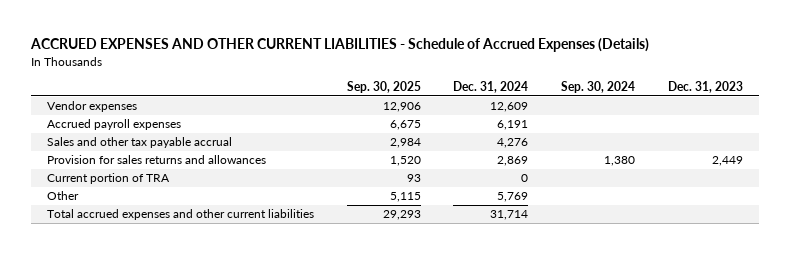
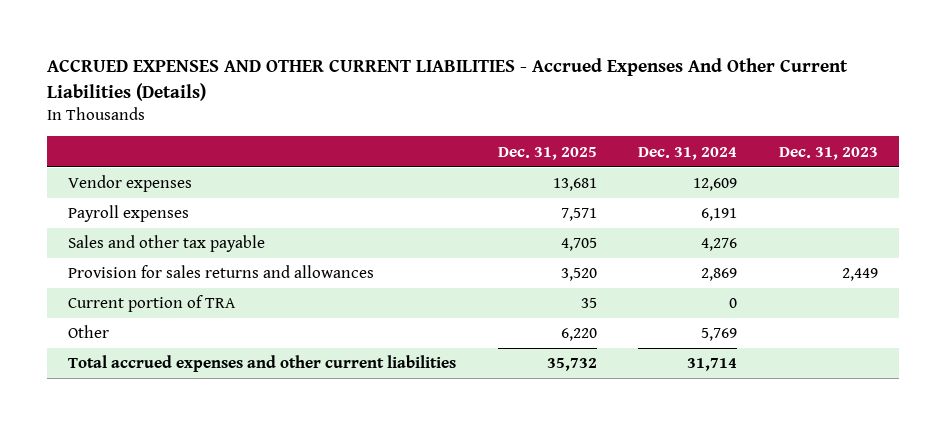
- ACCRUED EXPENSES AND OTHER CURRENT LIABILITIES - Schedule of Accrued Expenses (Details)
+ ACCRUED EXPENSES AND OTHER CURRENT LIABILITIES - Accrued Expenses And Other Current Liabilities (Details)
- | Sep. 30, 2025 | Dec. 31, 2024 | Sep. 30, 2024 | Dec. 31, 2023
+ | Dec. 31, 2025 | Dec. 31, 2024 | Dec. 31, 2023
- Accrued payroll expenses | 6,675 | 6,191 | |
- Sales and other tax payable accrual | 2,984 | 4,276 | |
+ Payroll expenses | 7,571 | 6,191 |
+ Sales and other tax payable | 4,705 | 4,276 |

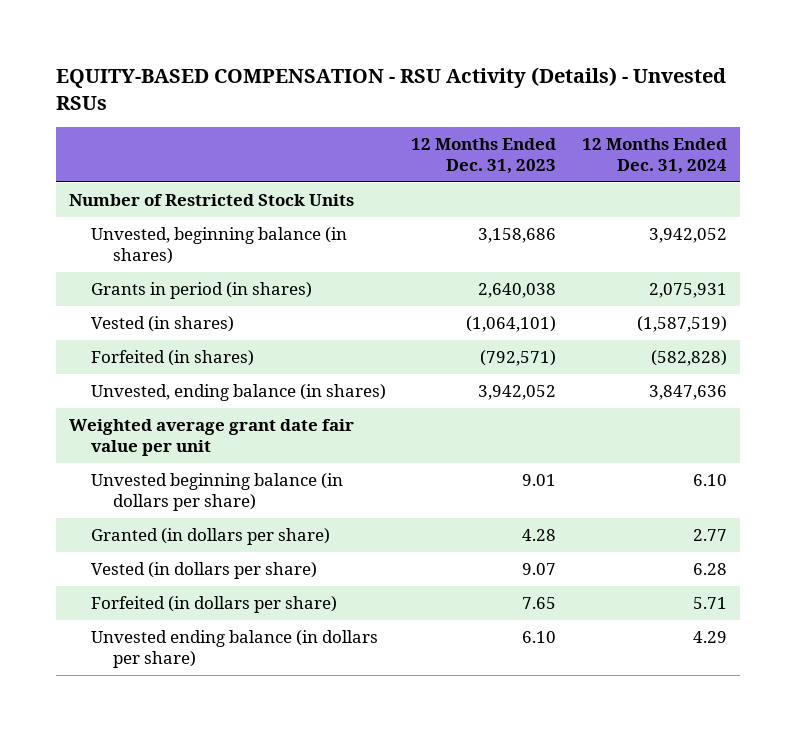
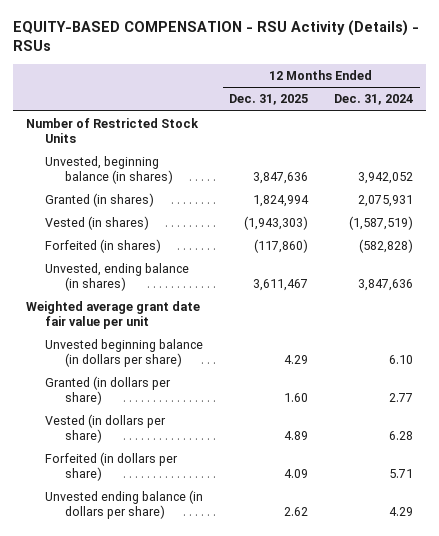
- EQUITY-BASED COMPENSATION - RSU Activity (Details) - Unvested RSUs
+ EQUITY-BASED COMPENSATION - RSU Activity (Details) - RSUs
- | 12 Months Ended Dec. 31, 2023 | 12 Months Ended Dec. 31, 2024
+ | 12 Months Ended Dec. 31, 2025 | 12 Months Ended Dec. 31, 2024
- Grants in period (in shares) | 2,640,038 | 2,075,931
+ Granted (in shares) | 1,824,994 | 2,075,931

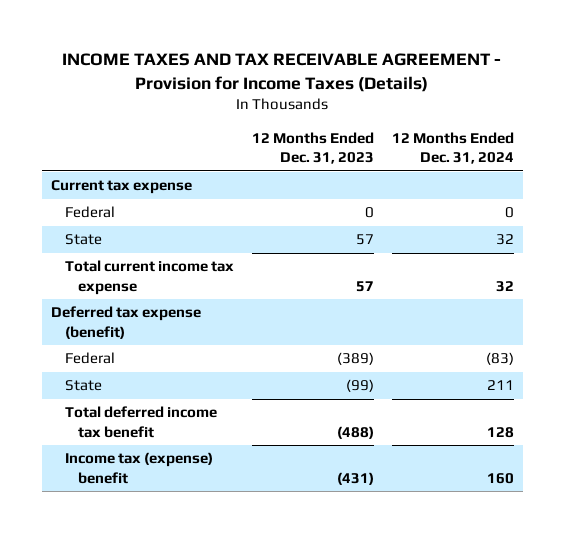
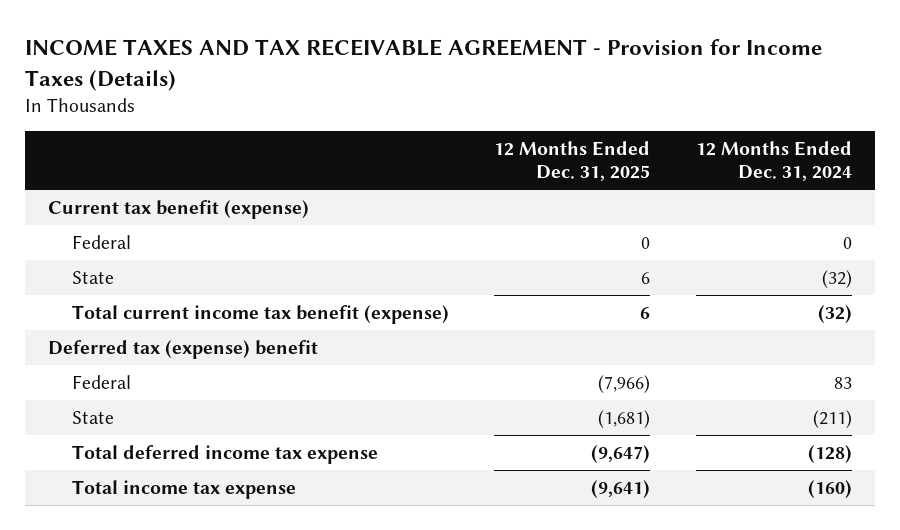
- | 12 Months Ended Dec. 31, 2023 | 12 Months Ended Dec. 31, 2024
+ | 12 Months Ended Dec. 31, 2025 | 12 Months Ended Dec. 31, 2024
- Current tax expense
+ Current tax benefit (expense)
- State | 57 | 32
- Total current income tax expense | 57 | 32
- Deferred tax expense (benefit)
- Federal | (389) | (83)
- State | (99) | 211
- Total deferred income tax benefit | (488) | 128
- Income tax (expense) benefit | (431) | 160
+ State | 6 | (32)
+ Total current income tax benefit (expense) | 6 | (32)
+ Deferred tax (expense) benefit
+ Federal | (7,966) | 83
+ State | (1,681) | (211)
+ Total deferred income tax expense | (9,647) | (128)
+ Total income tax expense | (9,641) | (160)

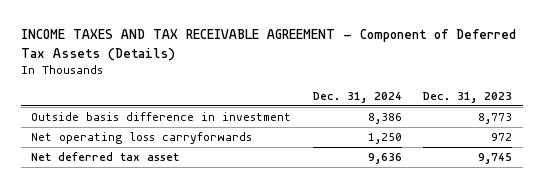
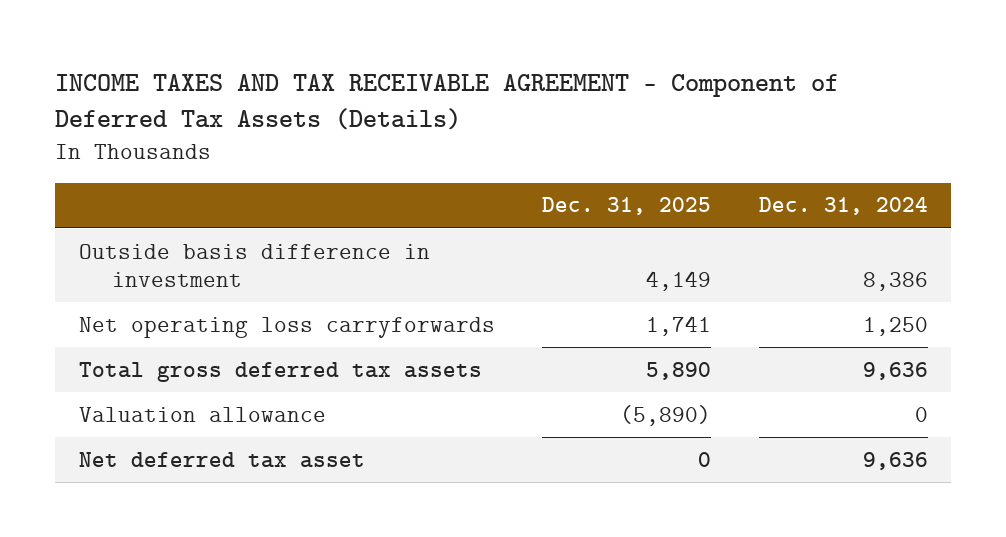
- | Dec. 31, 2024 | Dec. 31, 2023
+ | Dec. 31, 2025 | Dec. 31, 2024
+ Total gross deferred tax assets | 5,890 | 9,636
+ Valuation allowance | (5,890) | 0

